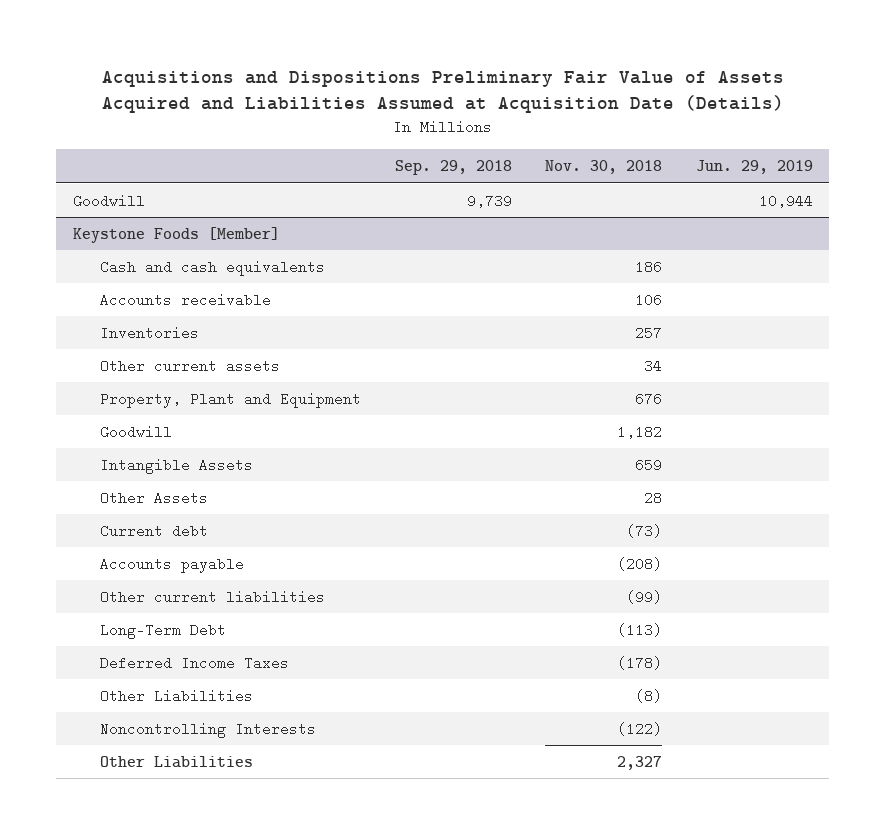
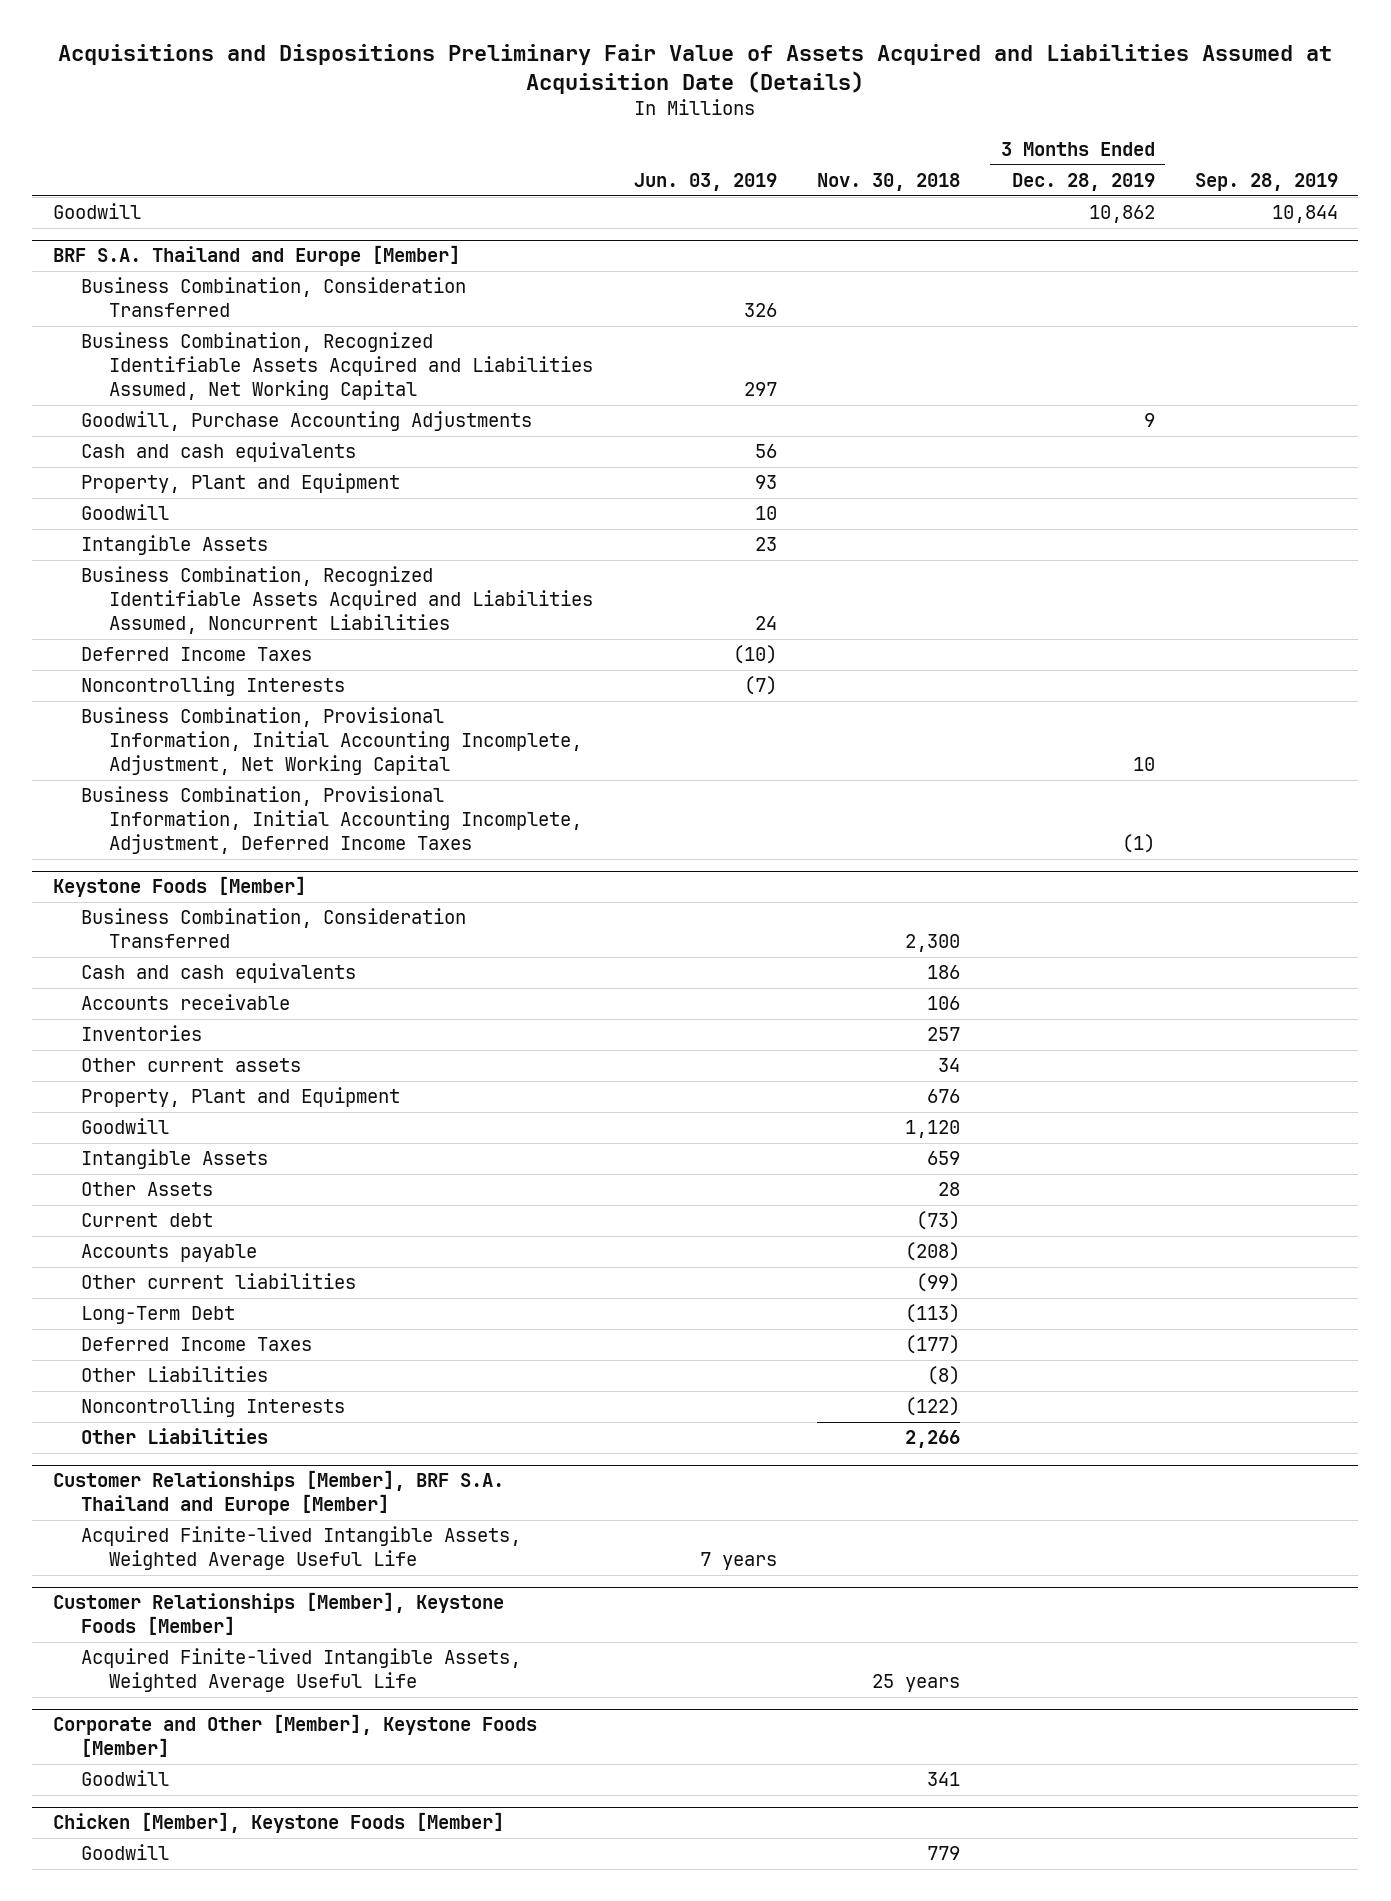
- | Sep. 29, 2018 | Nov. 30, 2018 | Jun. 29, 2019
+ | Jun. 03, 2019 | Nov. 30, 2018 | 3 Months Ended Dec. 28, 2019 | Sep. 28, 2019
+ BRF S.A. Thailand and Europe [Member]
+ Business Combination, Consideration Transferred | 326 | | |
+ Business Combination, Recognized Identifiable Assets Acquired and Liabilities Assumed, Net Working Capital | 297 | | |
+ Goodwill, Purchase Accounting Adjustments | | | 9 |
+ Cash and cash equivalents | 56 | | |
+ Property, Plant and Equipment | 93 | | |
+ Goodwill | 10 | | |
+ Intangible Assets | 23 | | |
+ Business Combination, Recognized Identifiable Assets Acquired and Liabilities Assumed, Noncurrent Liabilities | 24 | | |
+ Deferred Income Taxes | (10) | | |
+ Noncontrolling Interests | (7) | | |
+ Business Combination, Provisional Information, Initial Accounting Incomplete, Adjustment, Net Working Capital | | | 10 |
+ Business Combination, Provisional Information, Initial Accounting Incomplete, Adjustment, Deferred Income Taxes | | | (1) |
@ Keystone Foods [Member]
+ Business Combination, Consideration Transferred | | 2,300 | |
- Goodwill | | 1,182 |
+ Goodwill | | 1,120 | |
- Deferred Income Taxes | | (178) |
+ Deferred Income Taxes | | (177) | |
- Other Liabilities | | 2,327 |
+ Other Liabilities | | 2,266 | |
+ Customer Relationships [Member], BRF S.A. Thailand and Europe [Member]
+ Acquired Finite-lived Intangible Assets, Weighted Average Useful Life | 7 years | | |
+ Customer Relationships [Member], Keystone Foods [Member]
+ Acquired Finite-lived Intangible Assets, Weighted Average Useful Life | | 25 years | |
+ Corporate and Other [Member], Keystone Foods [Member]
+ Goodwill | | 341 | |
+ Chicken [Member], Keystone Foods [Member]
+ Goodwill | | 779 | |

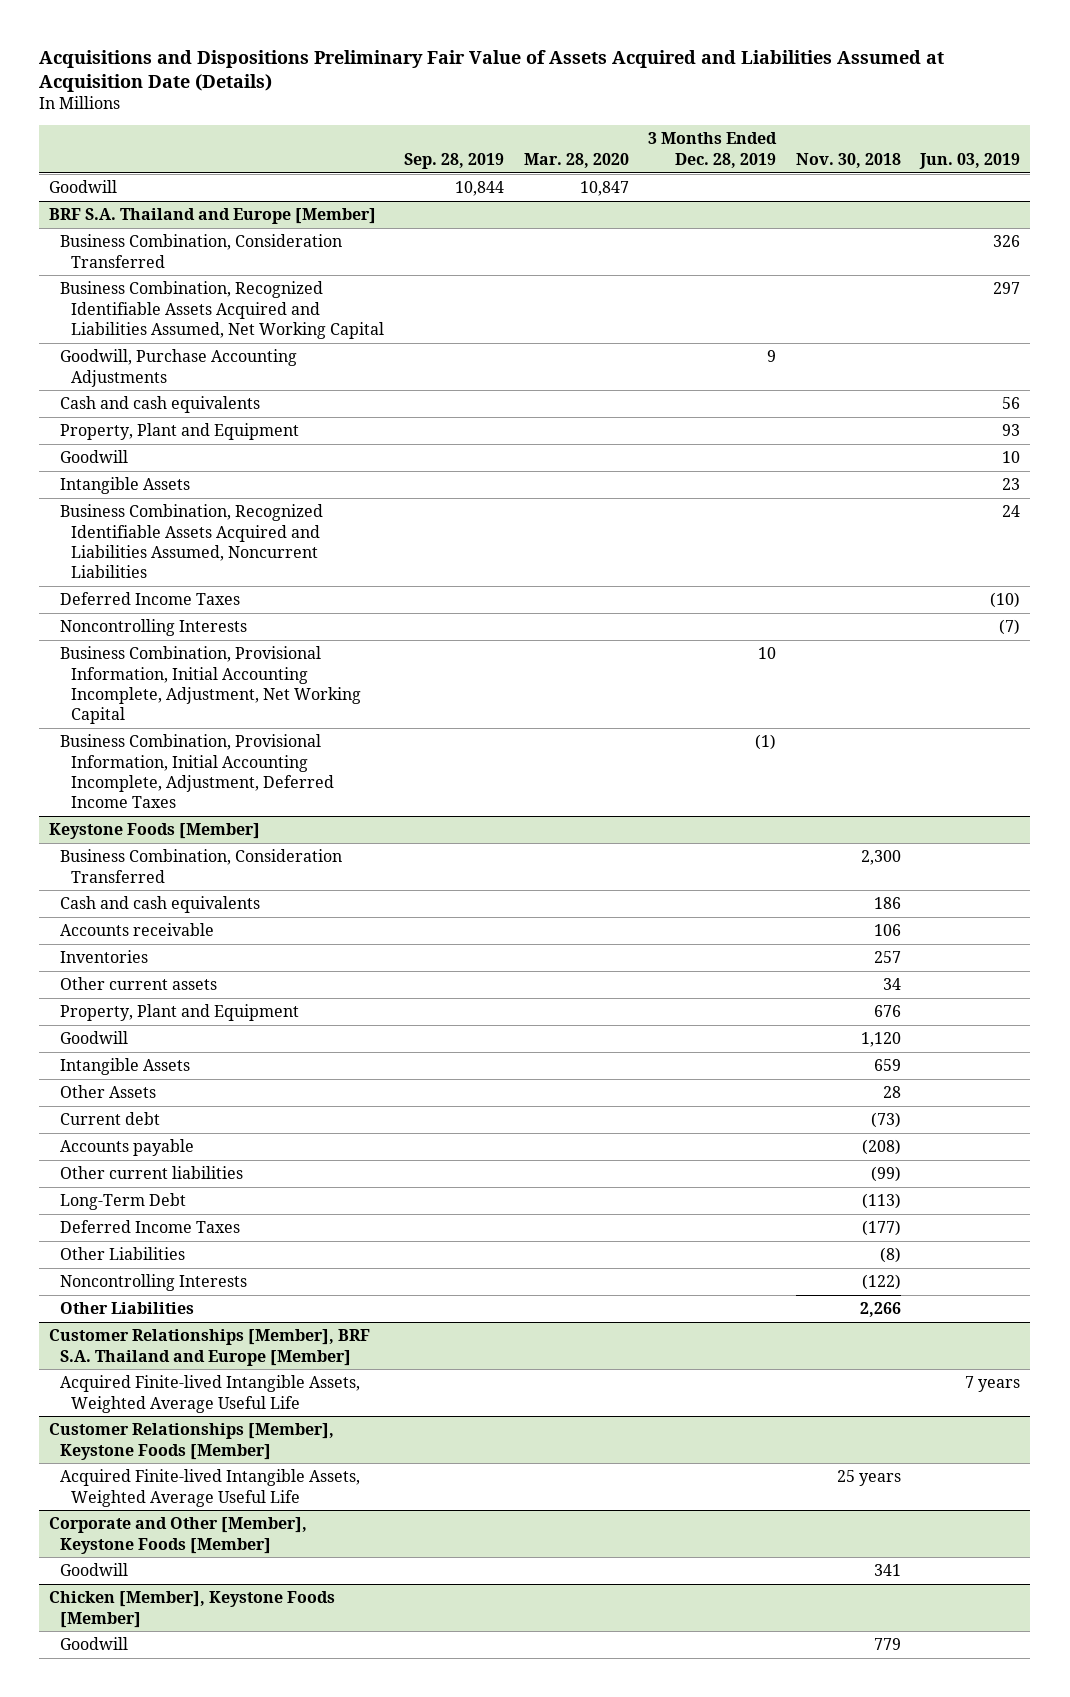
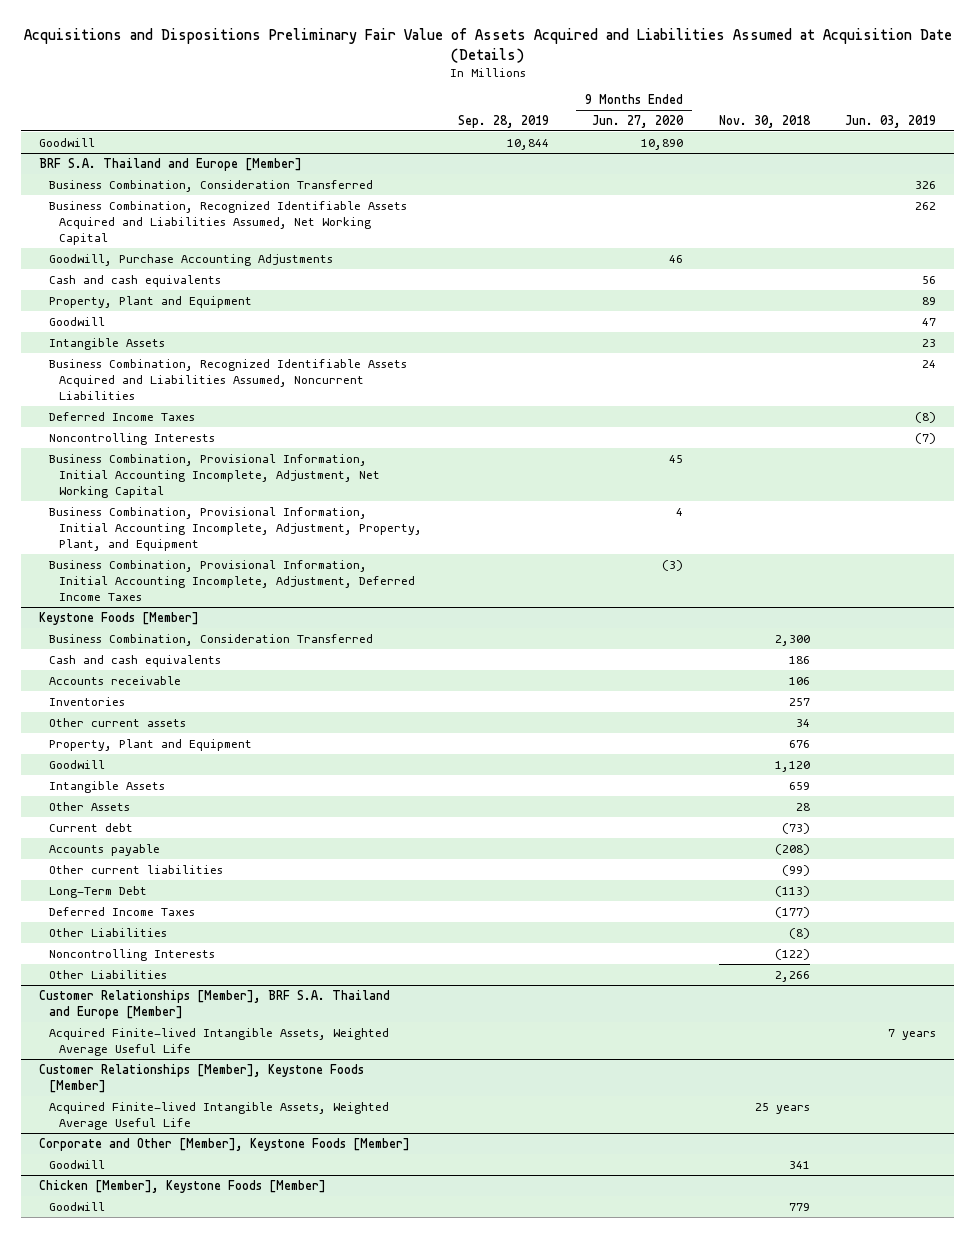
- | Sep. 28, 2019 | Mar. 28, 2020 | 3 Months Ended Dec. 28, 2019 | Nov. 30, 2018 | Jun. 03, 2019
+ | Sep. 28, 2019 | 9 Months Ended Jun. 27, 2020 | Nov. 30, 2018 | Jun. 03, 2019
@ BRF S.A. Thailand and Europe [Member]
- Business Combination, Recognized Identifiable Assets Acquired and Liabilities Assumed, Net Working Capital | | | | | 297
+ Business Combination, Recognized Identifiable Assets Acquired and Liabilities Assumed, Net Working Capital | | | | 262
- Property, Plant and Equipment | | | | | 93
- Goodwill | | | | | 10
+ Property, Plant and Equipment | | | | 89
+ Goodwill | | | | 47
- Deferred Income Taxes | | | | | (10)
+ Deferred Income Taxes | | | | (8)
+ Business Combination, Provisional Information, Initial Accounting Incomplete, Adjustment, Property, Plant, and Equipment | | 4 | |

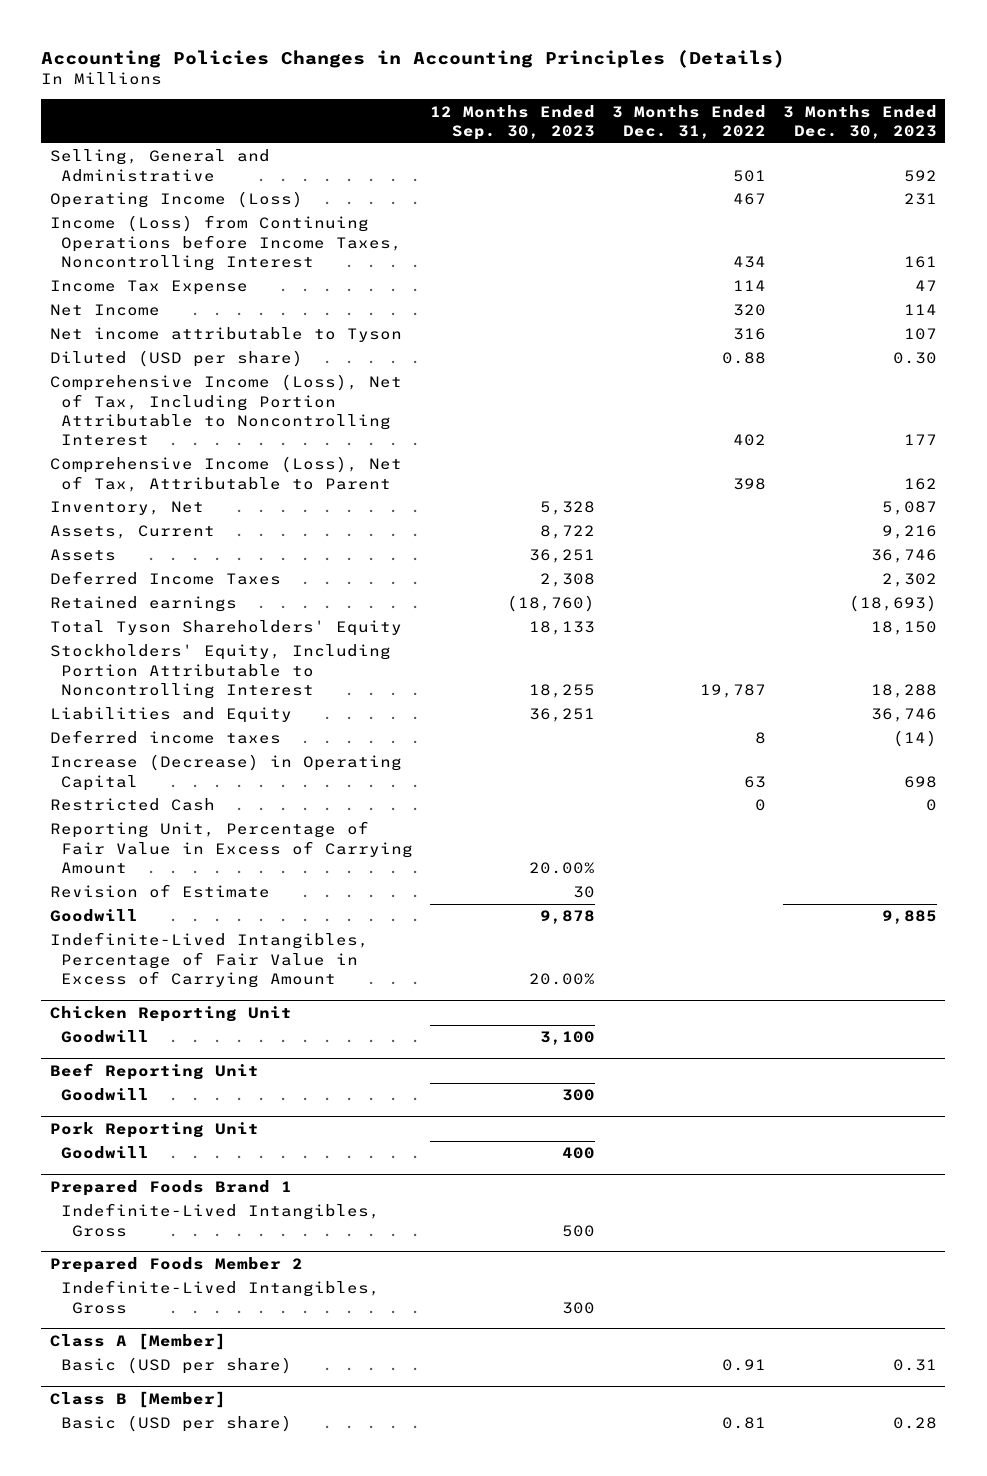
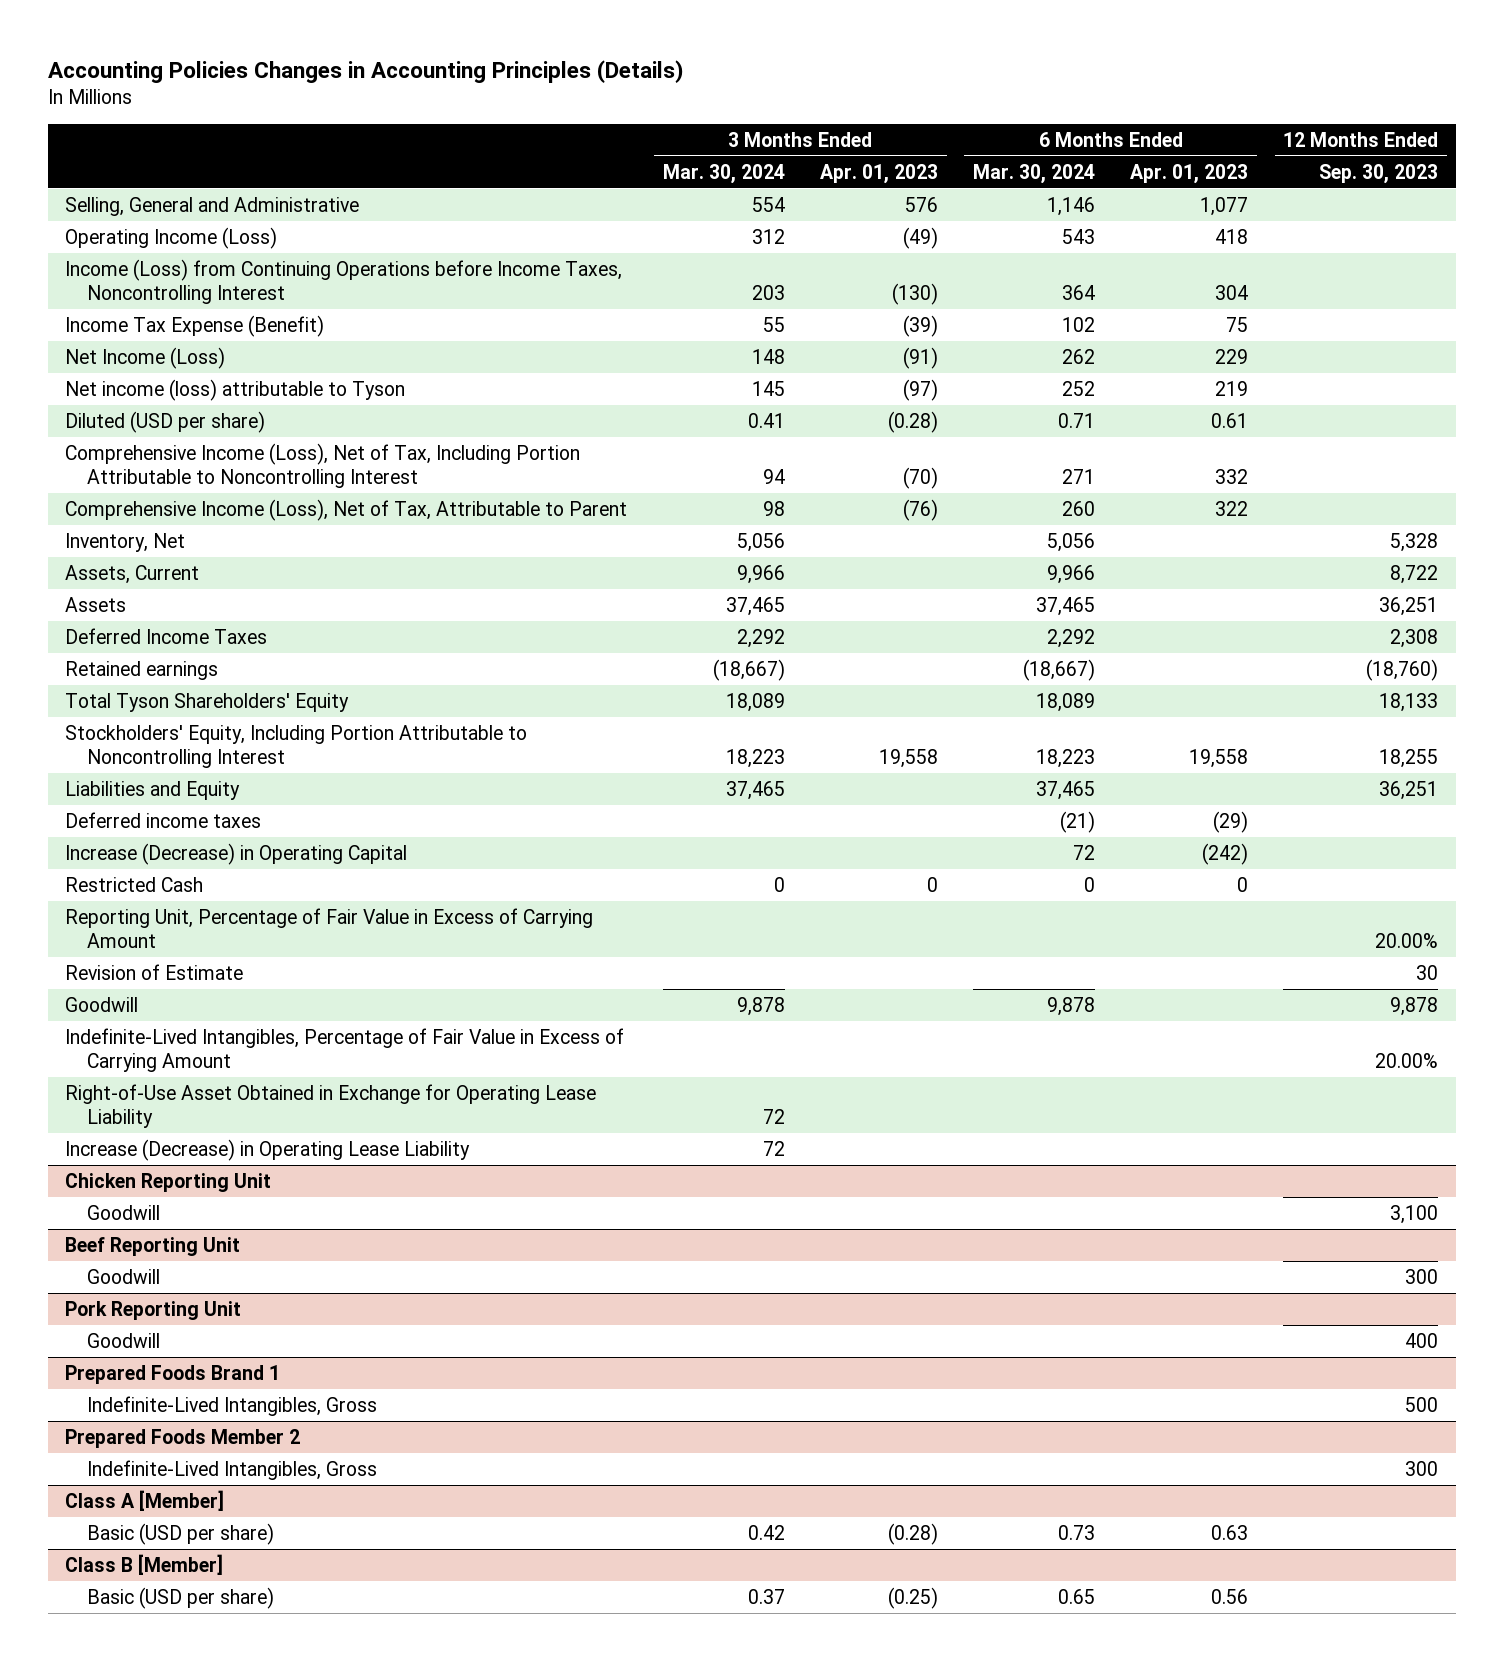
- | 12 Months Ended Sep. 30, 2023 | 3 Months Ended Dec. 31, 2022 | 3 Months Ended Dec. 30, 2023
+ | 3 Months Ended Mar. 30, 2024 | 3 Months Ended Apr. 01, 2023 | 6 Months Ended Mar. 30, 2024 | 6 Months Ended Apr. 01, 2023 | 12 Months Ended Sep. 30, 2023
- Income Tax Expense | | 114 | 47
- Net Income | | 320 | 114
- Net income attributable to Tyson | | 316 | 107
+ Income Tax Expense (Benefit) | 55 | (39) | 102 | 75 |
+ Net Income (Loss) | 148 | (91) | 262 | 229 |
+ Net income (loss) attributable to Tyson | 145 | (97) | 252 | 219 |
+ Right-of-Use Asset Obtained in Exchange for Operating Lease Liability | 72 | | | |
+ Increase (Decrease) in Operating Lease Liability | 72 | | | |

